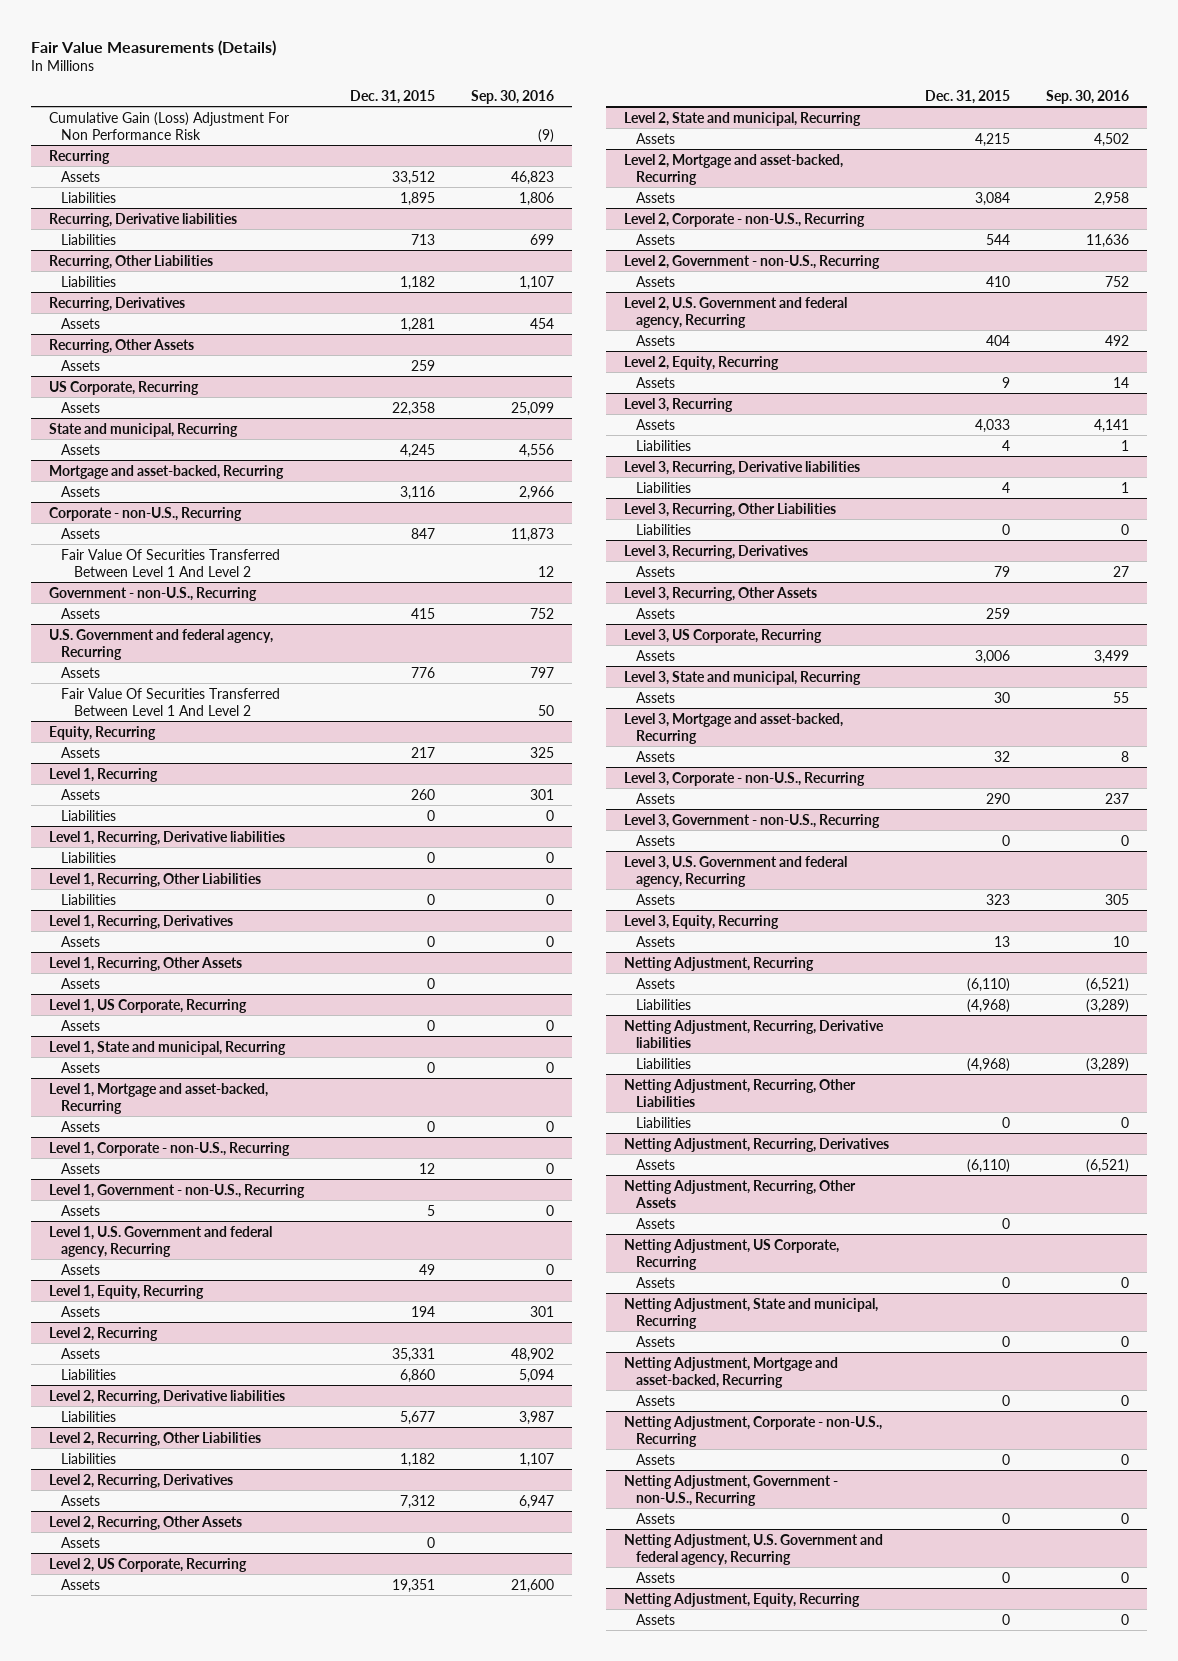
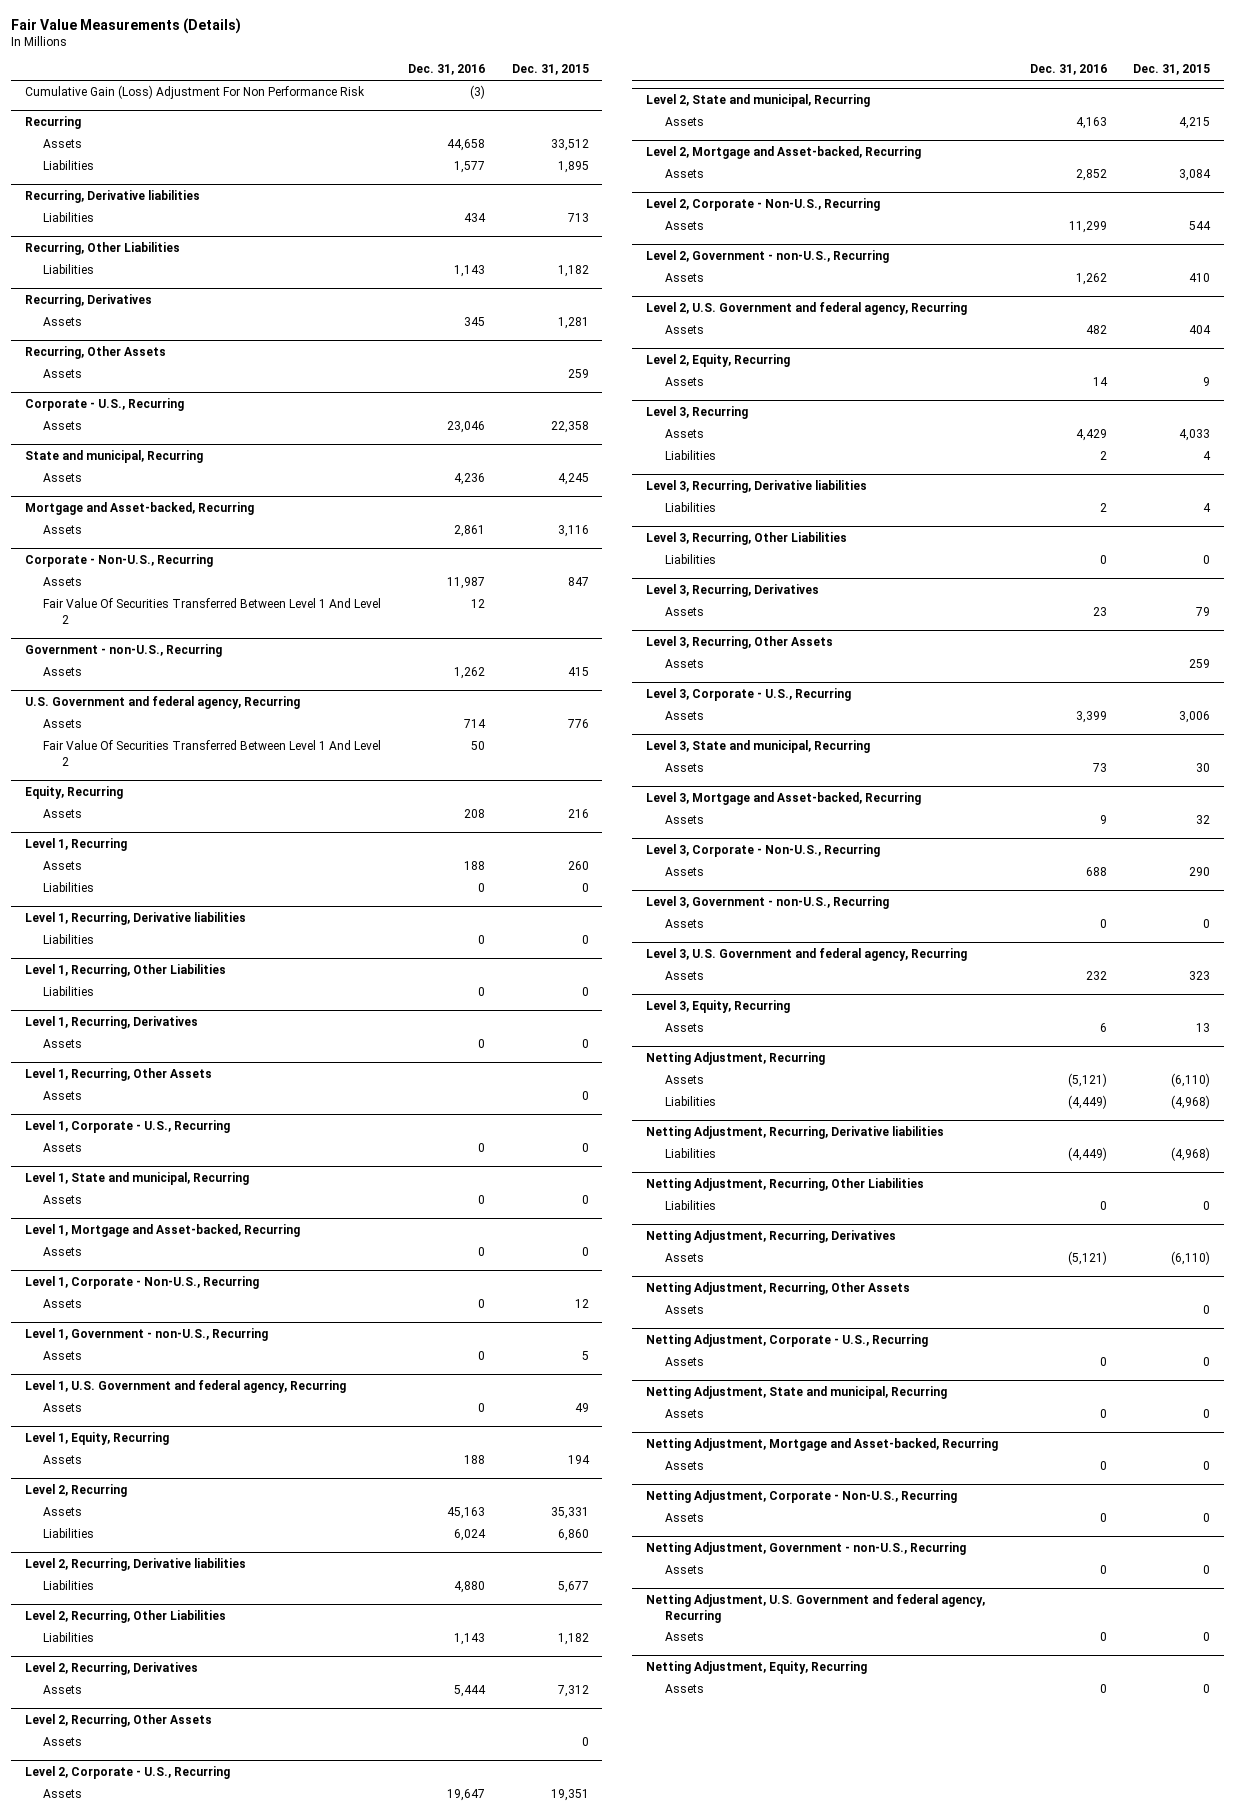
- | Dec. 31, 2015 | Sep. 30, 2016
+ | Dec. 31, 2016 | Dec. 31, 2015
- US Corporate, Recurring
+ Corporate - U.S., Recurring
- Mortgage and asset-backed, Recurring
+ Mortgage and Asset-backed, Recurring
- Corporate - non-U.S., Recurring
+ Corporate - Non-U.S., Recurring
@ Equity, Recurring
- Assets | 217 | 325
+ Assets | 208 | 216
- Level 1, US Corporate, Recurring
+ Level 1, Corporate - U.S., Recurring
- Level 1, Mortgage and asset-backed, Recurring
+ Level 1, Mortgage and Asset-backed, Recurring
- Level 1, Corporate - non-U.S., Recurring
+ Level 1, Corporate - Non-U.S., Recurring
- Level 2, US Corporate, Recurring
+ Level 2, Corporate - U.S., Recurring
- Level 2, Mortgage and asset-backed, Recurring
+ Level 2, Mortgage and Asset-backed, Recurring
- Level 2, Corporate - non-U.S., Recurring
+ Level 2, Corporate - Non-U.S., Recurring
- Level 3, US Corporate, Recurring
+ Level 3, Corporate - U.S., Recurring
- Level 3, Mortgage and asset-backed, Recurring
+ Level 3, Mortgage and Asset-backed, Recurring
- Level 3, Corporate - non-U.S., Recurring
+ Level 3, Corporate - Non-U.S., Recurring
- Netting Adjustment, US Corporate, Recurring
+ Netting Adjustment, Corporate - U.S., Recurring
- Netting Adjustment, Mortgage and asset-backed, Recurring
+ Netting Adjustment, Mortgage and Asset-backed, Recurring
- Netting Adjustment, Corporate - non-U.S., Recurring
+ Netting Adjustment, Corporate - Non-U.S., Recurring

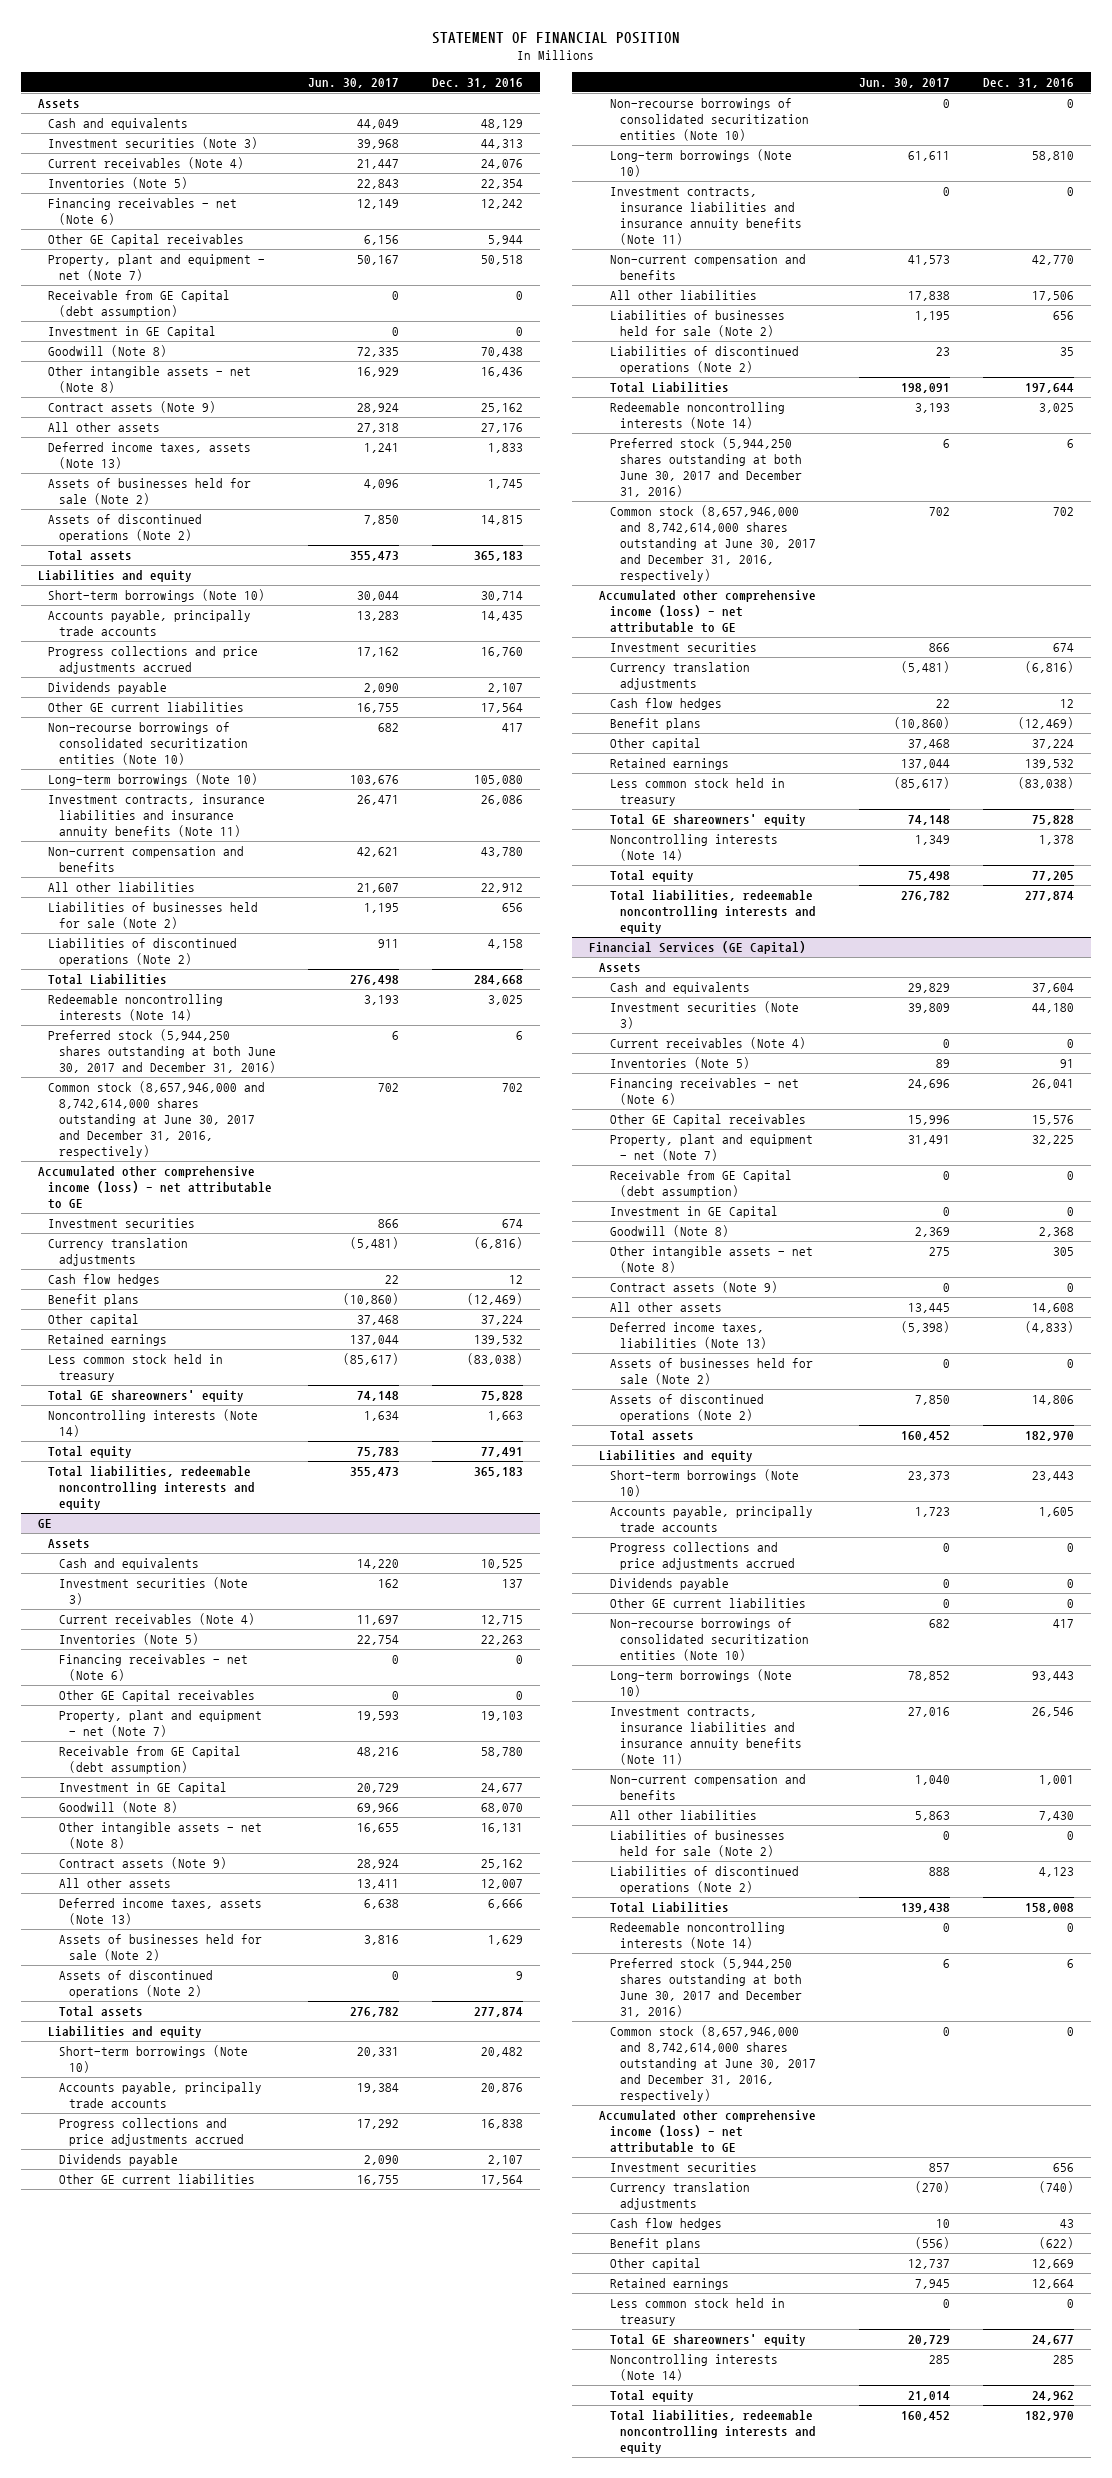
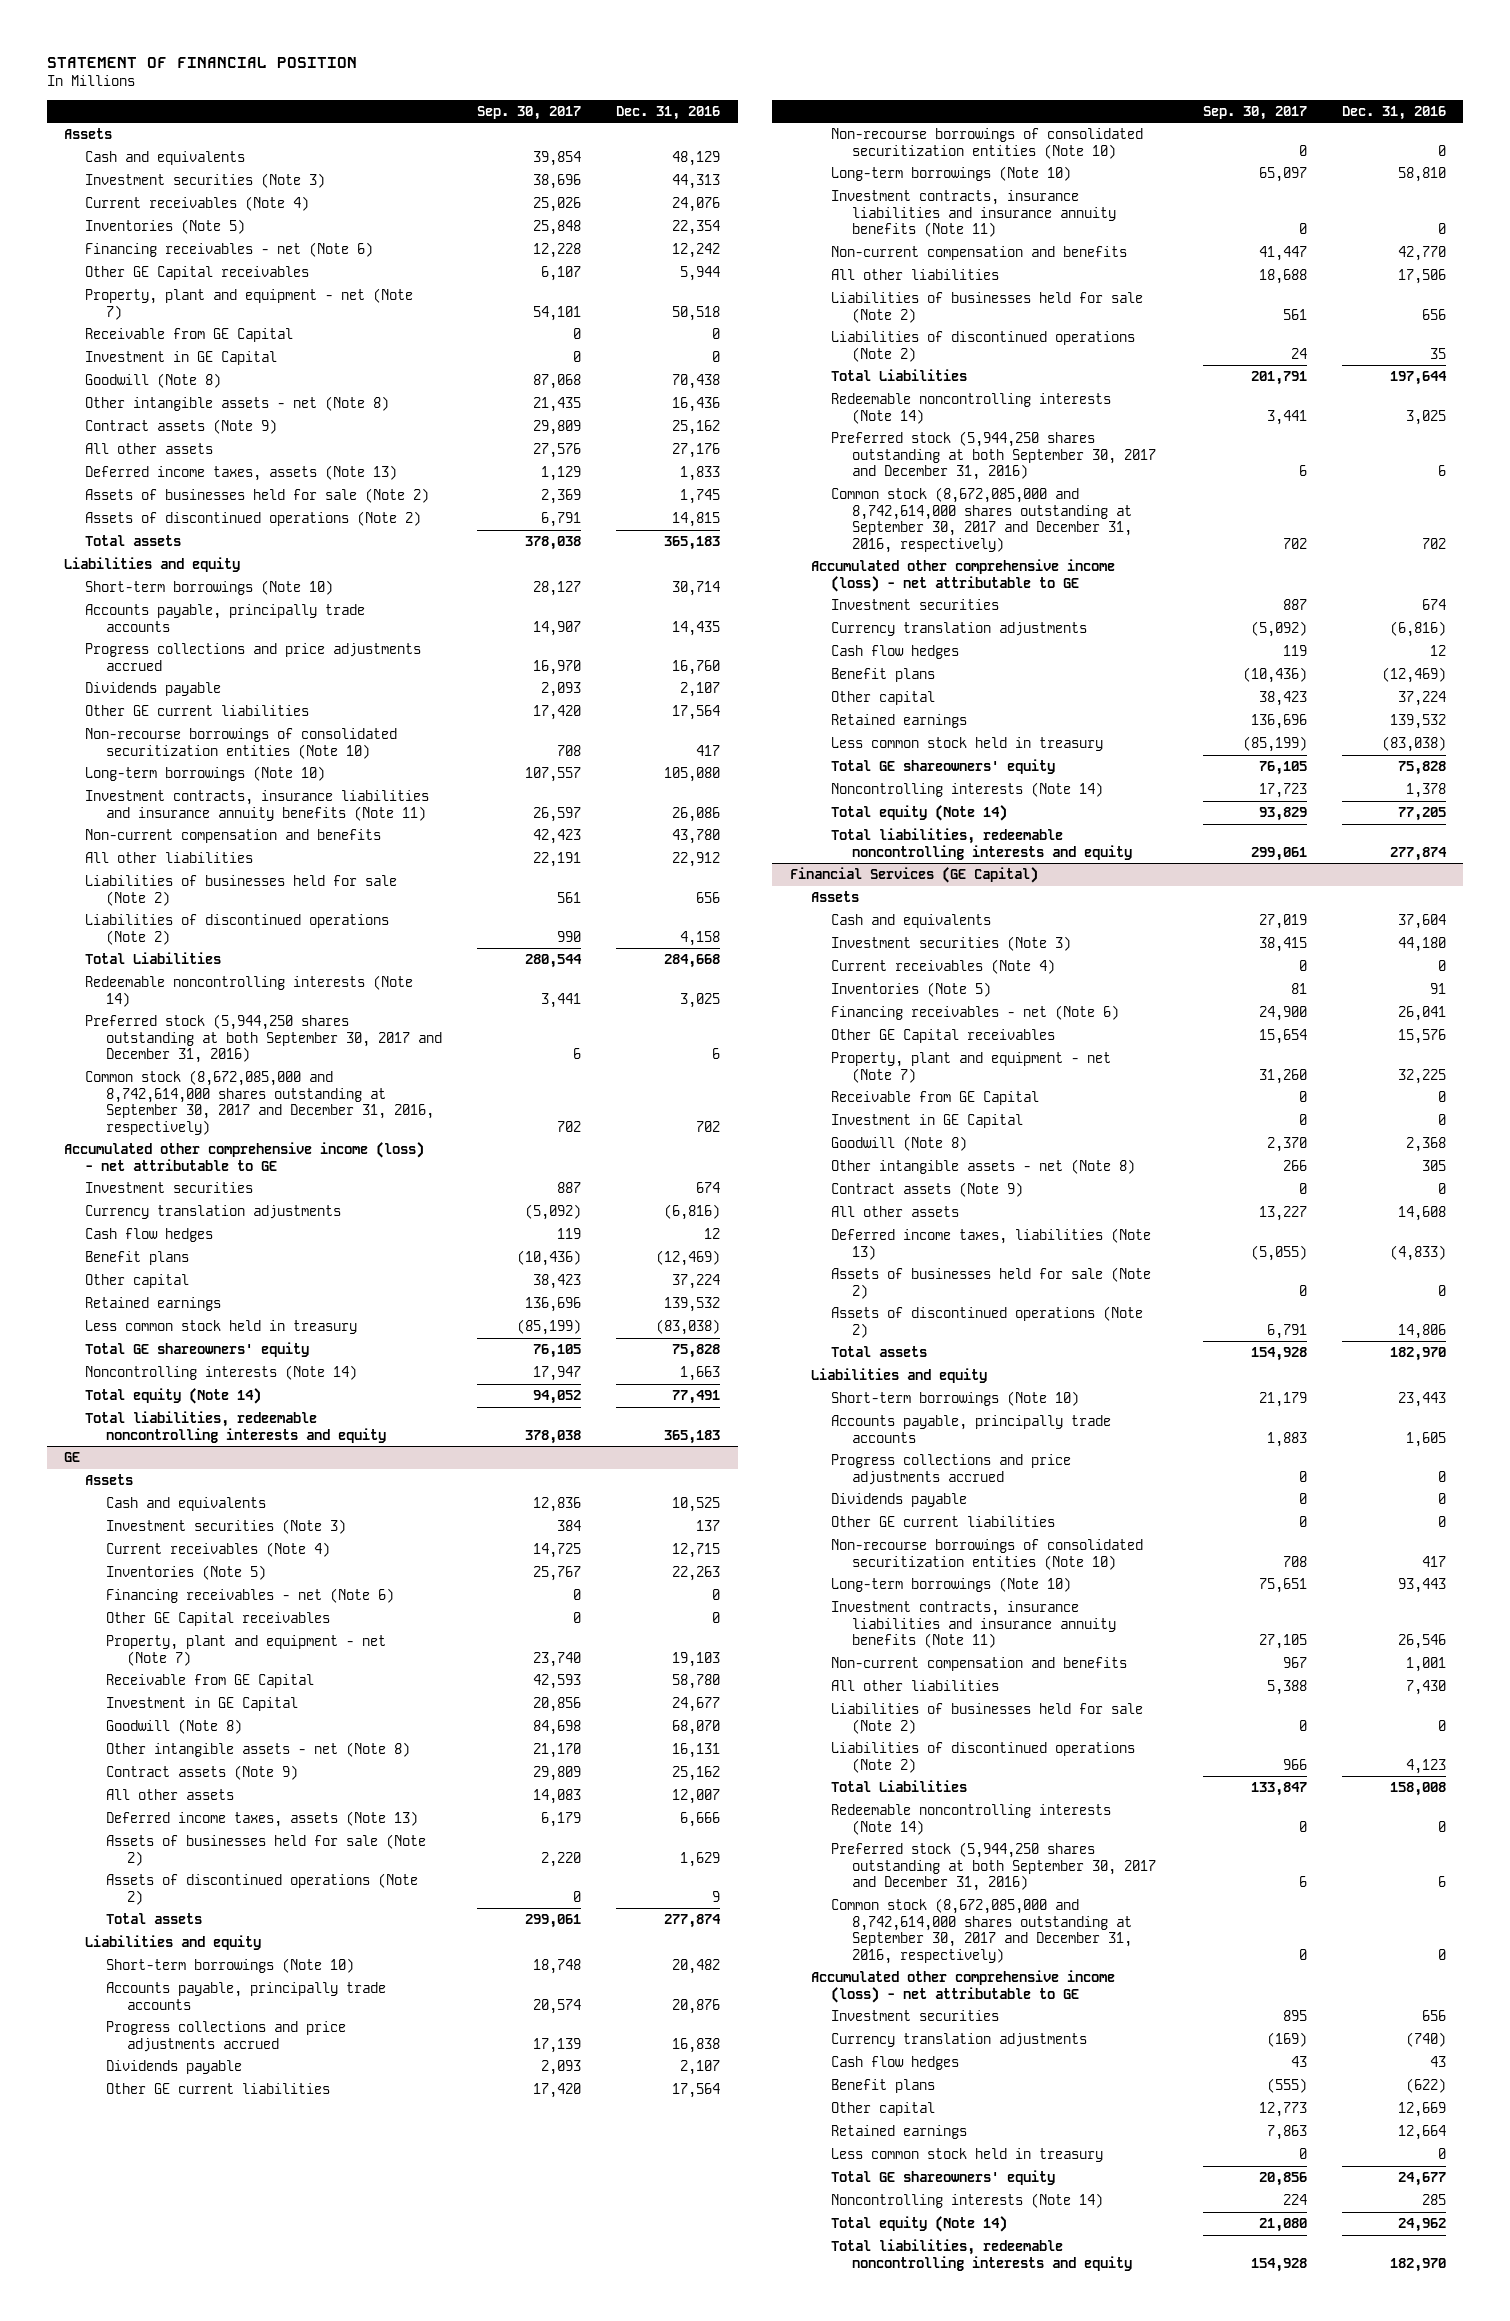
- | Jun. 30, 2017 | Dec. 31, 2016
+ | Sep. 30, 2017 | Dec. 31, 2016
- Receivable from GE Capital (debt assumption) | 0 | 0
+ Receivable from GE Capital | 0 | 0
- Preferred stock (5,944,250 shares outstanding at both June 30, 2017 and December 31, 2016) | 6 | 6
- Common stock (8,657,946,000 and 8,742,614,000 shares outstanding at June 30, 2017 and December 31, 2016, respectively) | 702 | 702
+ Preferred stock (5,944,250 shares outstanding at both September 30, 2017 and December 31, 2016) | 6 | 6
+ Common stock (8,672,085,000 and 8,742,614,000 shares outstanding at September 30, 2017 and December 31, 2016, respectively) | 702 | 702
- Total equity | 75,783 | 77,491
+ Total equity (Note 14) | 94,052 | 77,491
@ GE
- Receivable from GE Capital (debt assumption) | 48,216 | 58,780
+ Receivable from GE Capital | 42,593 | 58,780
- Preferred stock (5,944,250 shares outstanding at both June 30, 2017 and December 31, 2016) | 6 | 6
- Common stock (8,657,946,000 and 8,742,614,000 shares outstanding at June 30, 2017 and December 31, 2016, respectively) | 702 | 702
+ Preferred stock (5,944,250 shares outstanding at both September 30, 2017 and December 31, 2016) | 6 | 6
+ Common stock (8,672,085,000 and 8,742,614,000 shares outstanding at September 30, 2017 and December 31, 2016, respectively) | 702 | 702
- Total equity | 75,498 | 77,205
+ Total equity (Note 14) | 93,829 | 77,205
@ Financial Services (GE Capital)
- Receivable from GE Capital (debt assumption) | 0 | 0
+ Receivable from GE Capital | 0 | 0
- Preferred stock (5,944,250 shares outstanding at both June 30, 2017 and December 31, 2016) | 6 | 6
- Common stock (8,657,946,000 and 8,742,614,000 shares outstanding at June 30, 2017 and December 31, 2016, respectively) | 0 | 0
+ Preferred stock (5,944,250 shares outstanding at both September 30, 2017 and December 31, 2016) | 6 | 6
+ Common stock (8,672,085,000 and 8,742,614,000 shares outstanding at September 30, 2017 and December 31, 2016, respectively) | 0 | 0
- Total equity | 21,014 | 24,962
+ Total equity (Note 14) | 21,080 | 24,962

